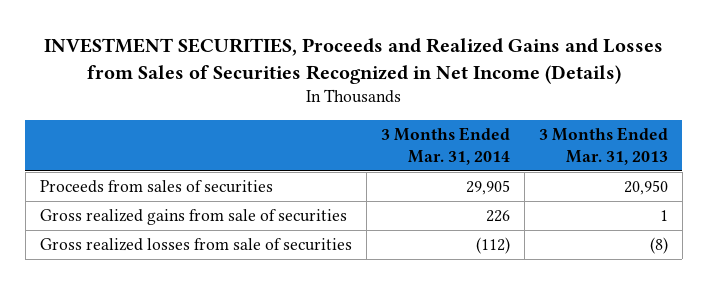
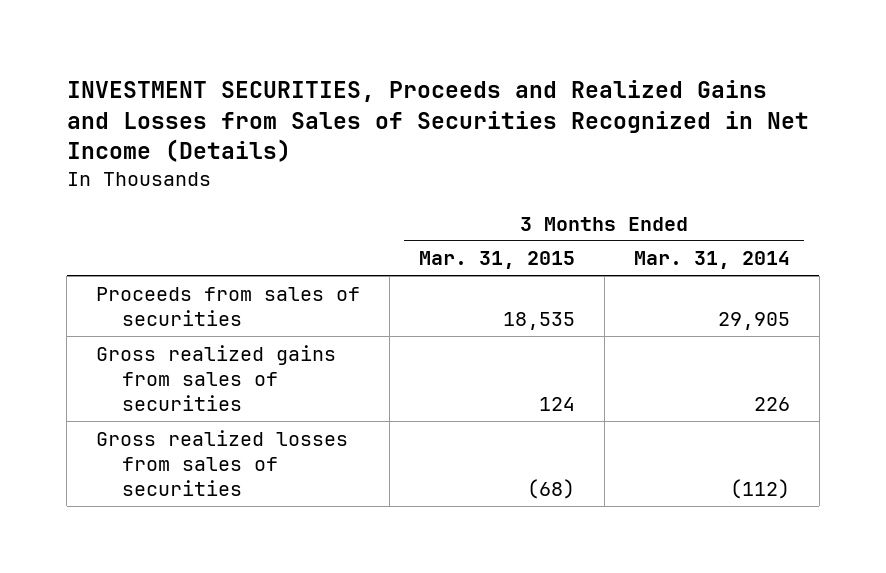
- | 3 Months Ended Mar. 31, 2014 | 3 Months Ended Mar. 31, 2013
+ | 3 Months Ended Mar. 31, 2015 | 3 Months Ended Mar. 31, 2014
- Gross realized gains from sale of securities | 226 | 1
- Gross realized losses from sale of securities | (112) | (8)
+ Gross realized gains from sales of securities | 124 | 226
+ Gross realized losses from sales of securities | (68) | (112)

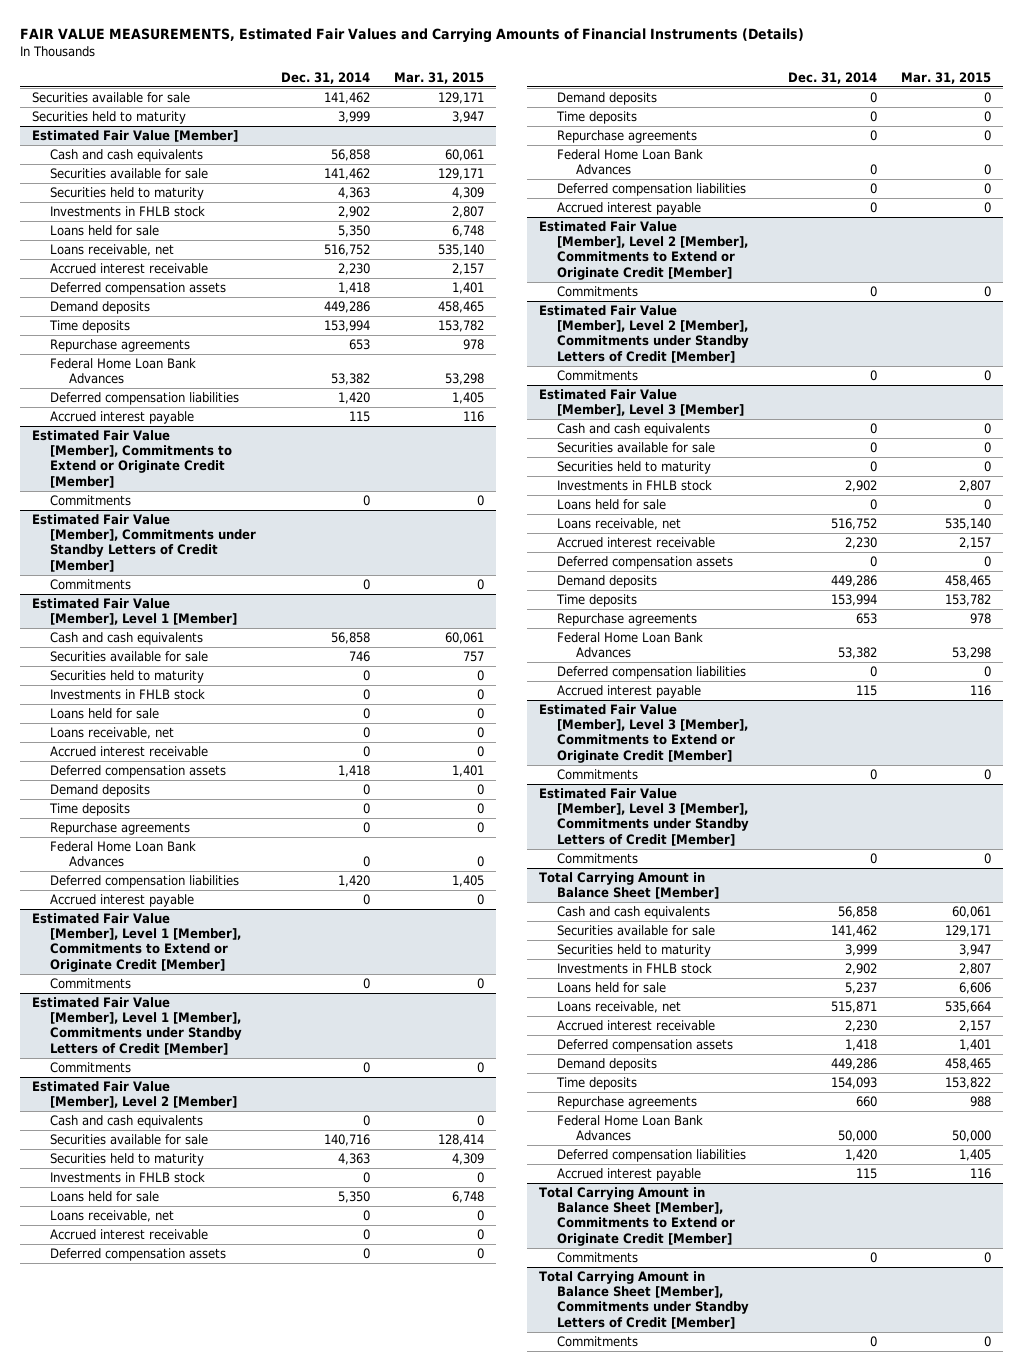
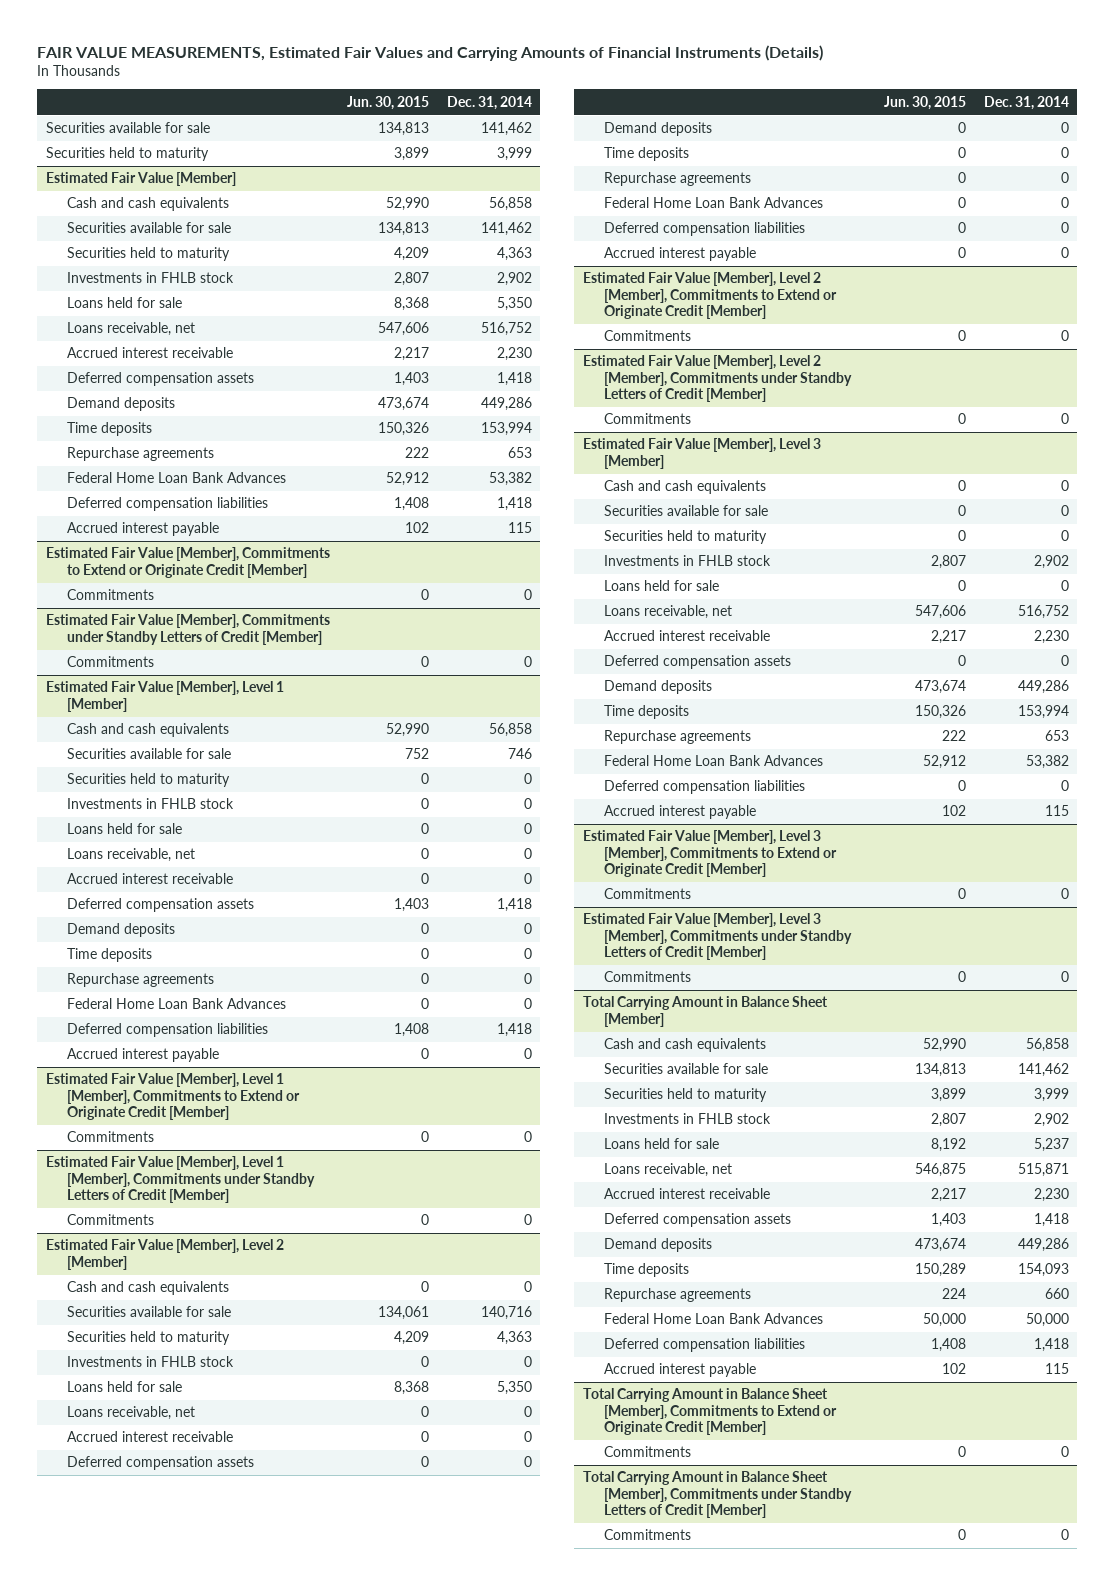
- | Dec. 31, 2014 | Mar. 31, 2015
+ | Jun. 30, 2015 | Dec. 31, 2014
@ Estimated Fair Value [Member]
- Deferred compensation liabilities | 1,420 | 1,405
+ Deferred compensation liabilities | 1,408 | 1,418
@ Estimated Fair Value [Member], Level 1 [Member]
- Deferred compensation liabilities | 1,420 | 1,405
+ Deferred compensation liabilities | 1,408 | 1,418
@ Total Carrying Amount in Balance Sheet [Member]
- Deferred compensation liabilities | 1,420 | 1,405
+ Deferred compensation liabilities | 1,408 | 1,418

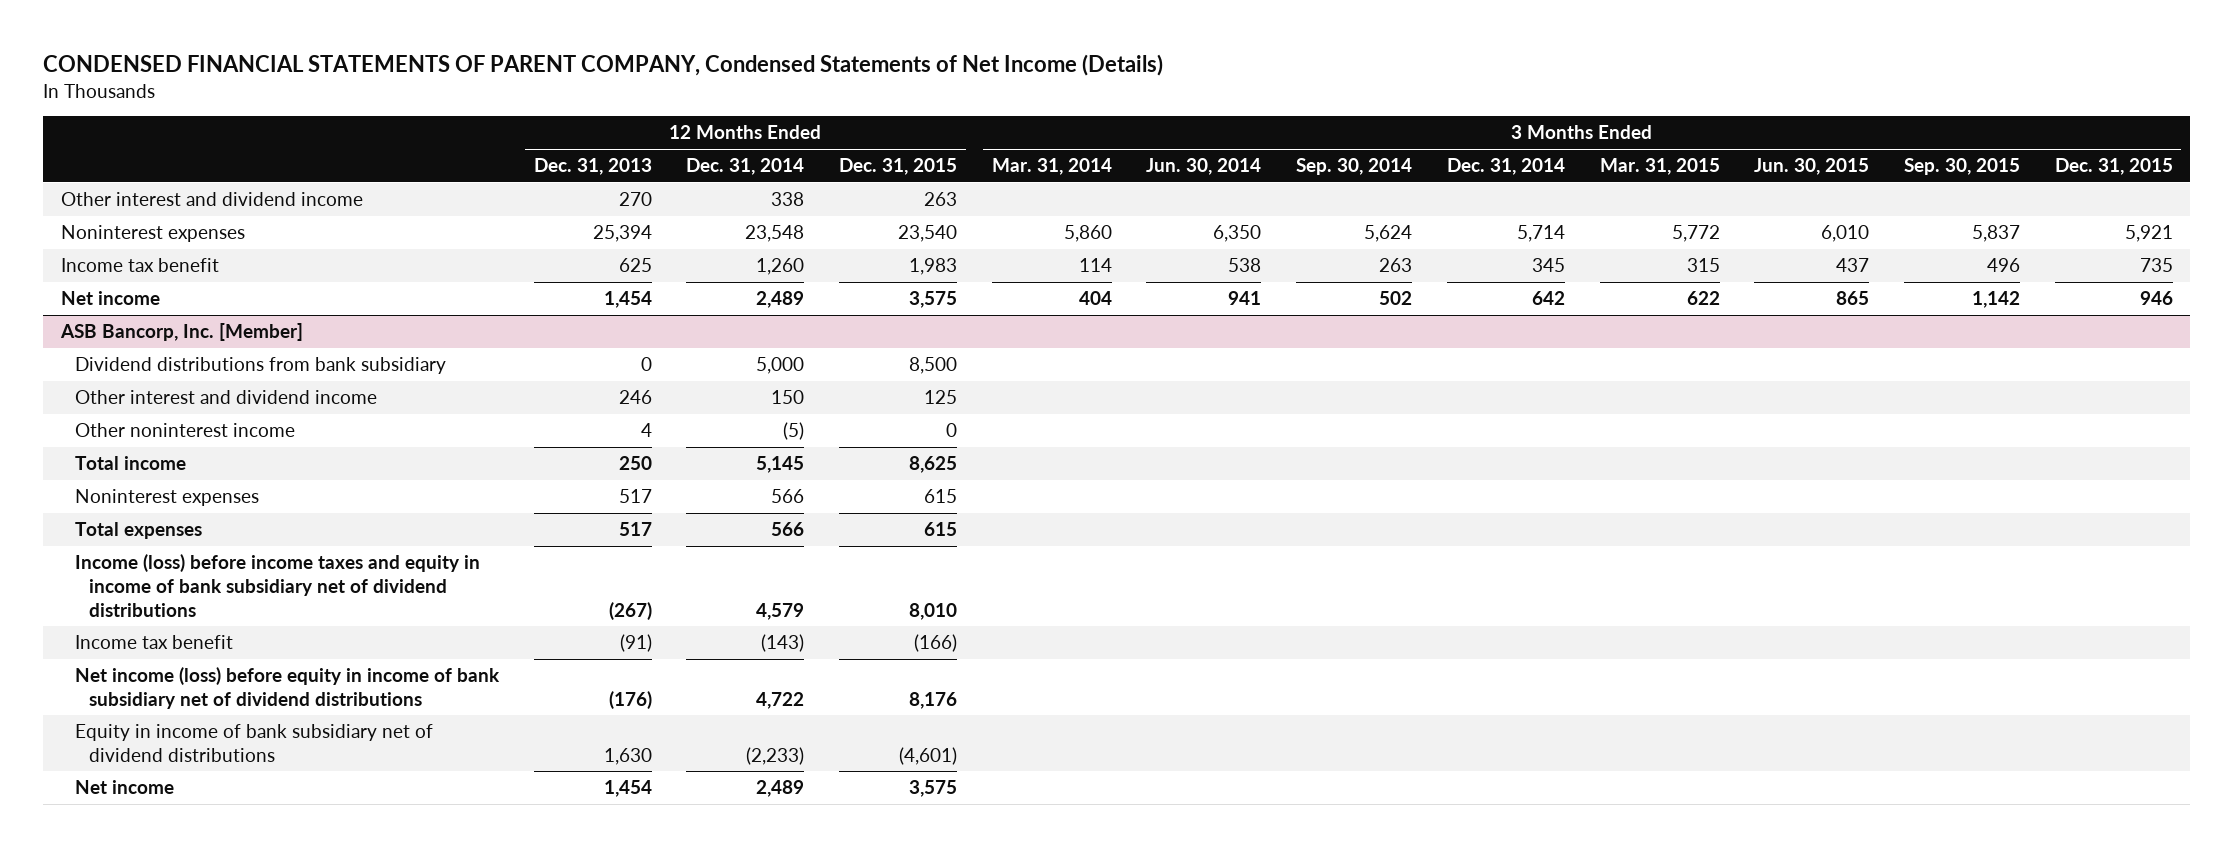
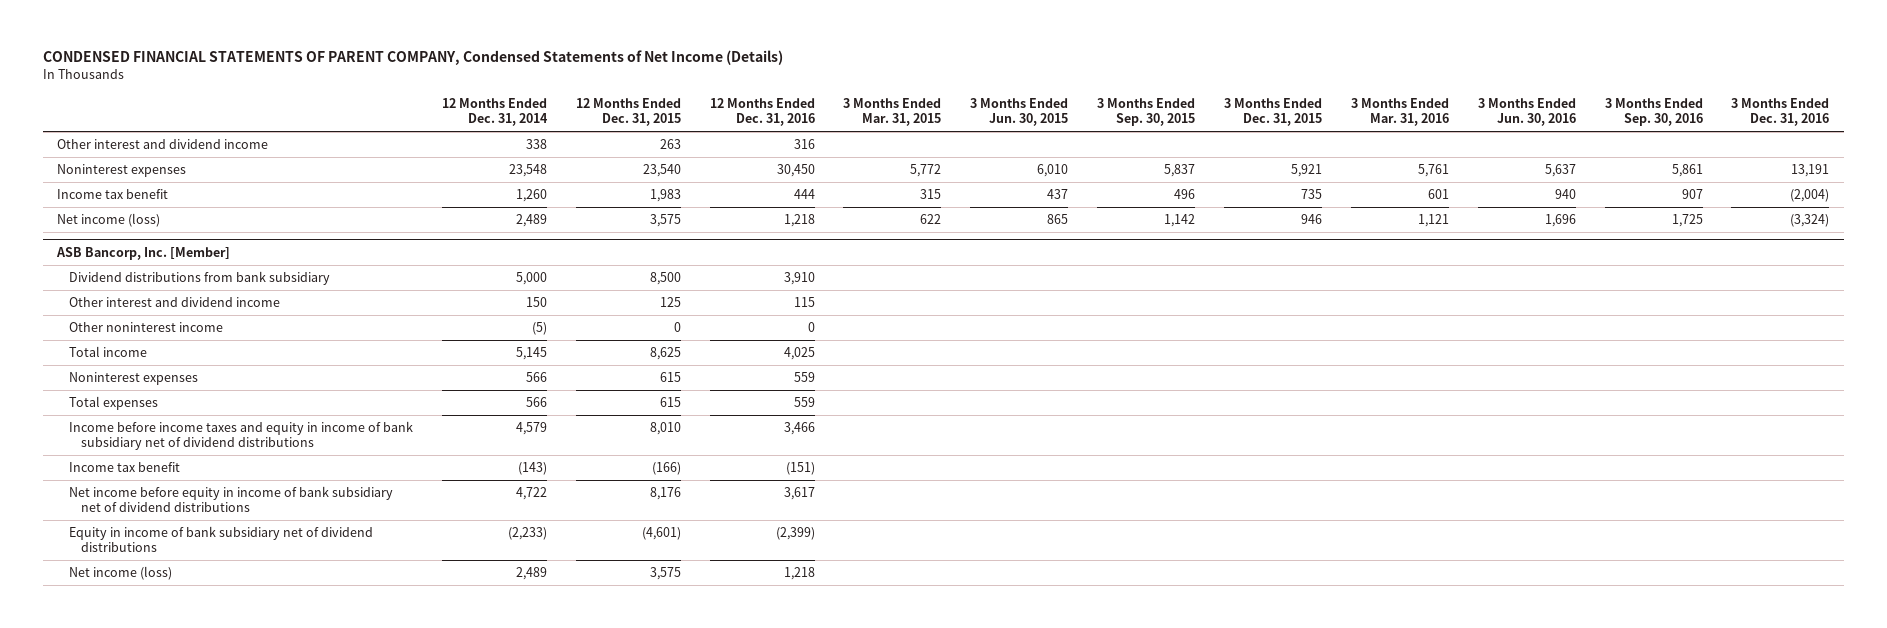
- | 12 Months Ended Dec. 31, 2013 | 12 Months Ended Dec. 31, 2014 | 12 Months Ended Dec. 31, 2015 | 3 Months Ended Mar. 31, 2014 | 3 Months Ended Jun. 30, 2014 | 3 Months Ended Sep. 30, 2014 | 3 Months Ended Dec. 31, 2014 | 3 Months Ended Mar. 31, 2015 | 3 Months Ended Jun. 30, 2015 | 3 Months Ended Sep. 30, 2015 | 3 Months Ended Dec. 31, 2015
+ | 12 Months Ended Dec. 31, 2014 | 12 Months Ended Dec. 31, 2015 | 12 Months Ended Dec. 31, 2016 | 3 Months Ended Mar. 31, 2015 | 3 Months Ended Jun. 30, 2015 | 3 Months Ended Sep. 30, 2015 | 3 Months Ended Dec. 31, 2015 | 3 Months Ended Mar. 31, 2016 | 3 Months Ended Jun. 30, 2016 | 3 Months Ended Sep. 30, 2016 | 3 Months Ended Dec. 31, 2016
- Net income | 1,454 | 2,489 | 3,575 | 404 | 941 | 502 | 642 | 622 | 865 | 1,142 | 946
+ Net income (loss) | 2,489 | 3,575 | 1,218 | 622 | 865 | 1,142 | 946 | 1,121 | 1,696 | 1,725 | (3,324)
@ ASB Bancorp, Inc. [Member]
- Income (loss) before income taxes and equity in income of bank subsidiary net of dividend distributions | (267) | 4,579 | 8,010 | | | | | | | |
+ Income before income taxes and equity in income of bank subsidiary net of dividend distributions | 4,579 | 8,010 | 3,466 | | | | | | | |
- Net income (loss) before equity in income of bank subsidiary net of dividend distributions | (176) | 4,722 | 8,176 | | | | | | | |
+ Net income before equity in income of bank subsidiary net of dividend distributions | 4,722 | 8,176 | 3,617 | | | | | | | |
- Net income | 1,454 | 2,489 | 3,575 | | | | | | | |
+ Net income (loss) | 2,489 | 3,575 | 1,218 | | | | | | | |

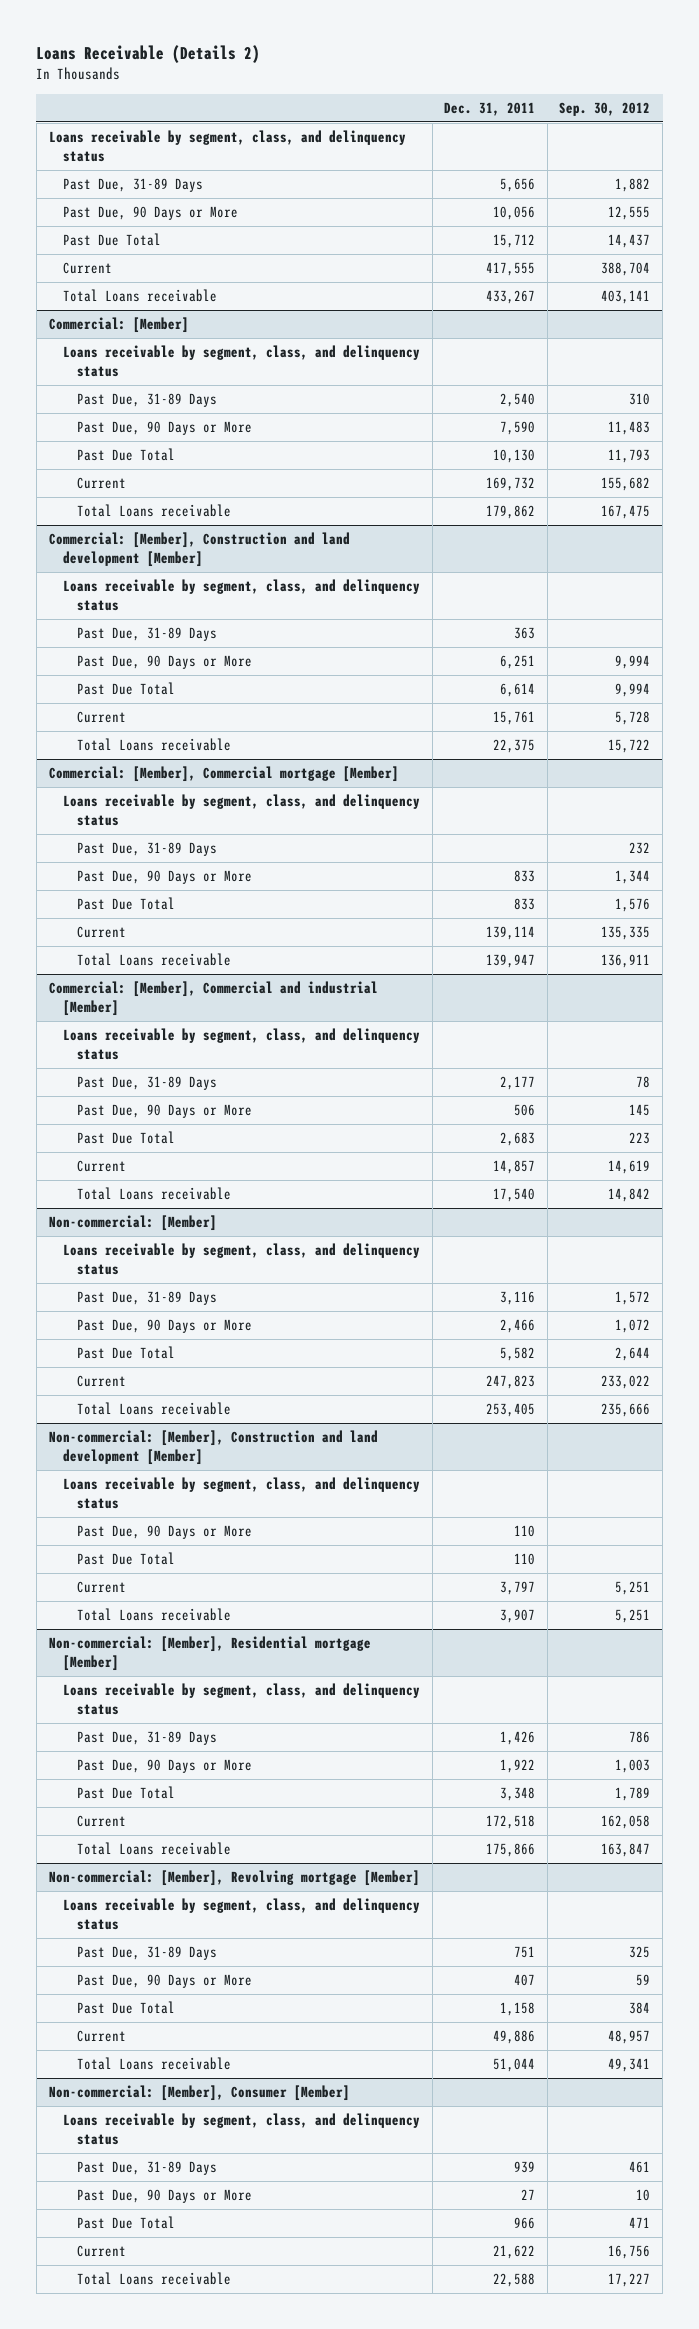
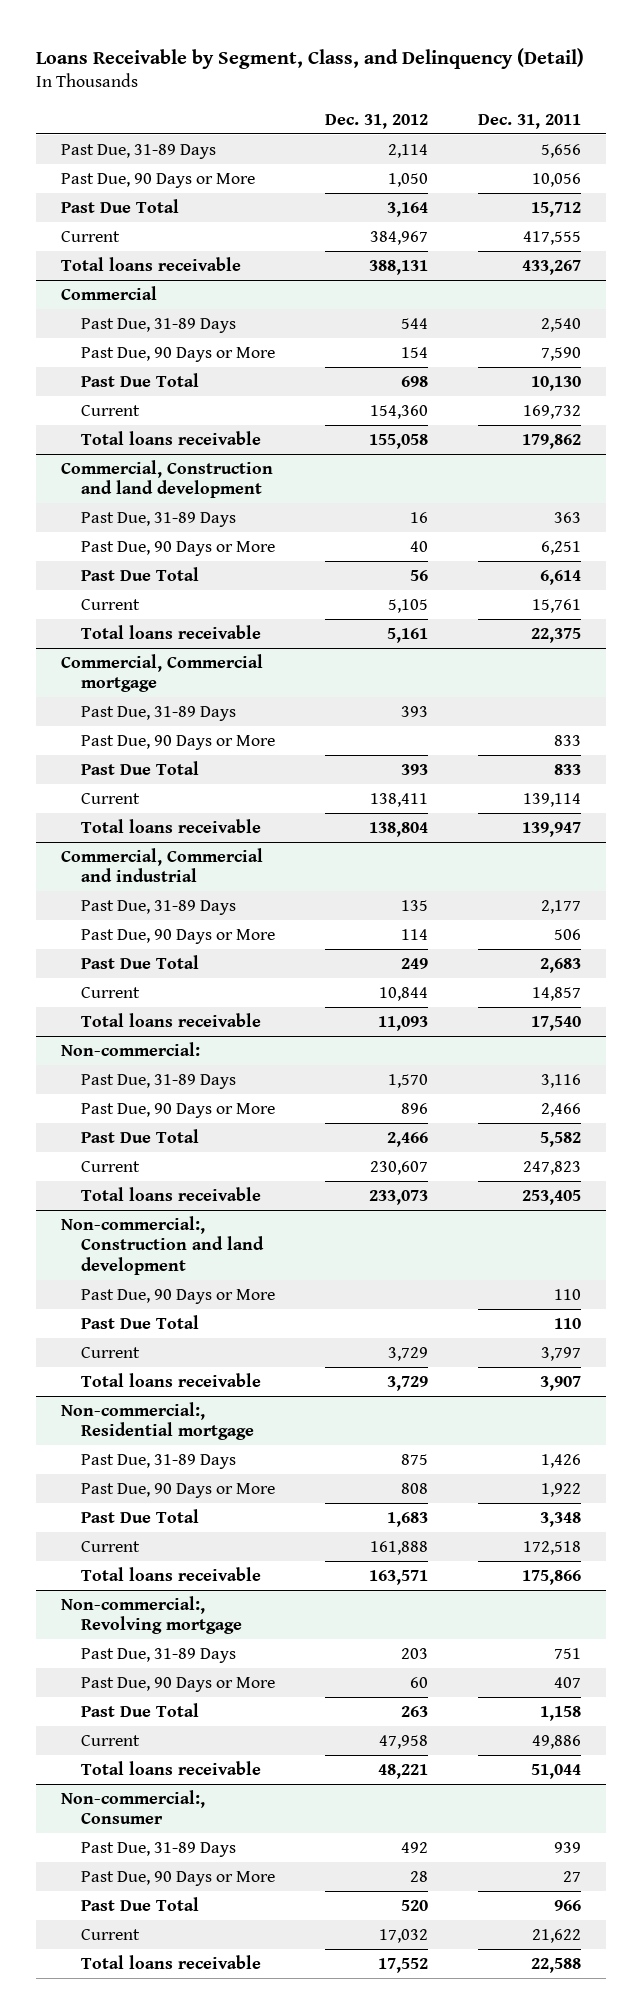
- Loans Receivable (Details 2)
+ Loans Receivable by Segment, Class, and Delinquency (Detail)
- | Dec. 31, 2011 | Sep. 30, 2012
+ | Dec. 31, 2012 | Dec. 31, 2011
- Loans receivable by segment, class, and delinquency status
- Total Loans receivable | 433,267 | 403,141
- Commercial: [Member]
- Loans receivable by segment, class, and delinquency status
+ Total loans receivable | 388,131 | 433,267
+ Commercial
- Total Loans receivable | 179,862 | 167,475
- Commercial: [Member], Construction and land development [Member]
- Loans receivable by segment, class, and delinquency status
+ Total loans receivable | 155,058 | 179,862
+ Commercial, Construction and land development
- Total Loans receivable | 22,375 | 15,722
- Commercial: [Member], Commercial mortgage [Member]
- Loans receivable by segment, class, and delinquency status
+ Total loans receivable | 5,161 | 22,375
+ Commercial, Commercial mortgage
- Total Loans receivable | 139,947 | 136,911
- Commercial: [Member], Commercial and industrial [Member]
- Loans receivable by segment, class, and delinquency status
+ Total loans receivable | 138,804 | 139,947
+ Commercial, Commercial and industrial
- Total Loans receivable | 17,540 | 14,842
- Non-commercial: [Member]
- Loans receivable by segment, class, and delinquency status
+ Total loans receivable | 11,093 | 17,540
+ Non-commercial:
- Total Loans receivable | 253,405 | 235,666
- Non-commercial: [Member], Construction and land development [Member]
- Loans receivable by segment, class, and delinquency status
+ Total loans receivable | 233,073 | 253,405
+ Non-commercial:, Construction and land development
- Total Loans receivable | 3,907 | 5,251
- Non-commercial: [Member], Residential mortgage [Member]
- Loans receivable by segment, class, and delinquency status
+ Total loans receivable | 3,729 | 3,907
+ Non-commercial:, Residential mortgage
- Total Loans receivable | 175,866 | 163,847
- Non-commercial: [Member], Revolving mortgage [Member]
- Loans receivable by segment, class, and delinquency status
+ Total loans receivable | 163,571 | 175,866
+ Non-commercial:, Revolving mortgage
- Total Loans receivable | 51,044 | 49,341
- Non-commercial: [Member], Consumer [Member]
- Loans receivable by segment, class, and delinquency status
+ Total loans receivable | 48,221 | 51,044
+ Non-commercial:, Consumer
- Total Loans receivable | 22,588 | 17,227
+ Total loans receivable | 17,552 | 22,588

